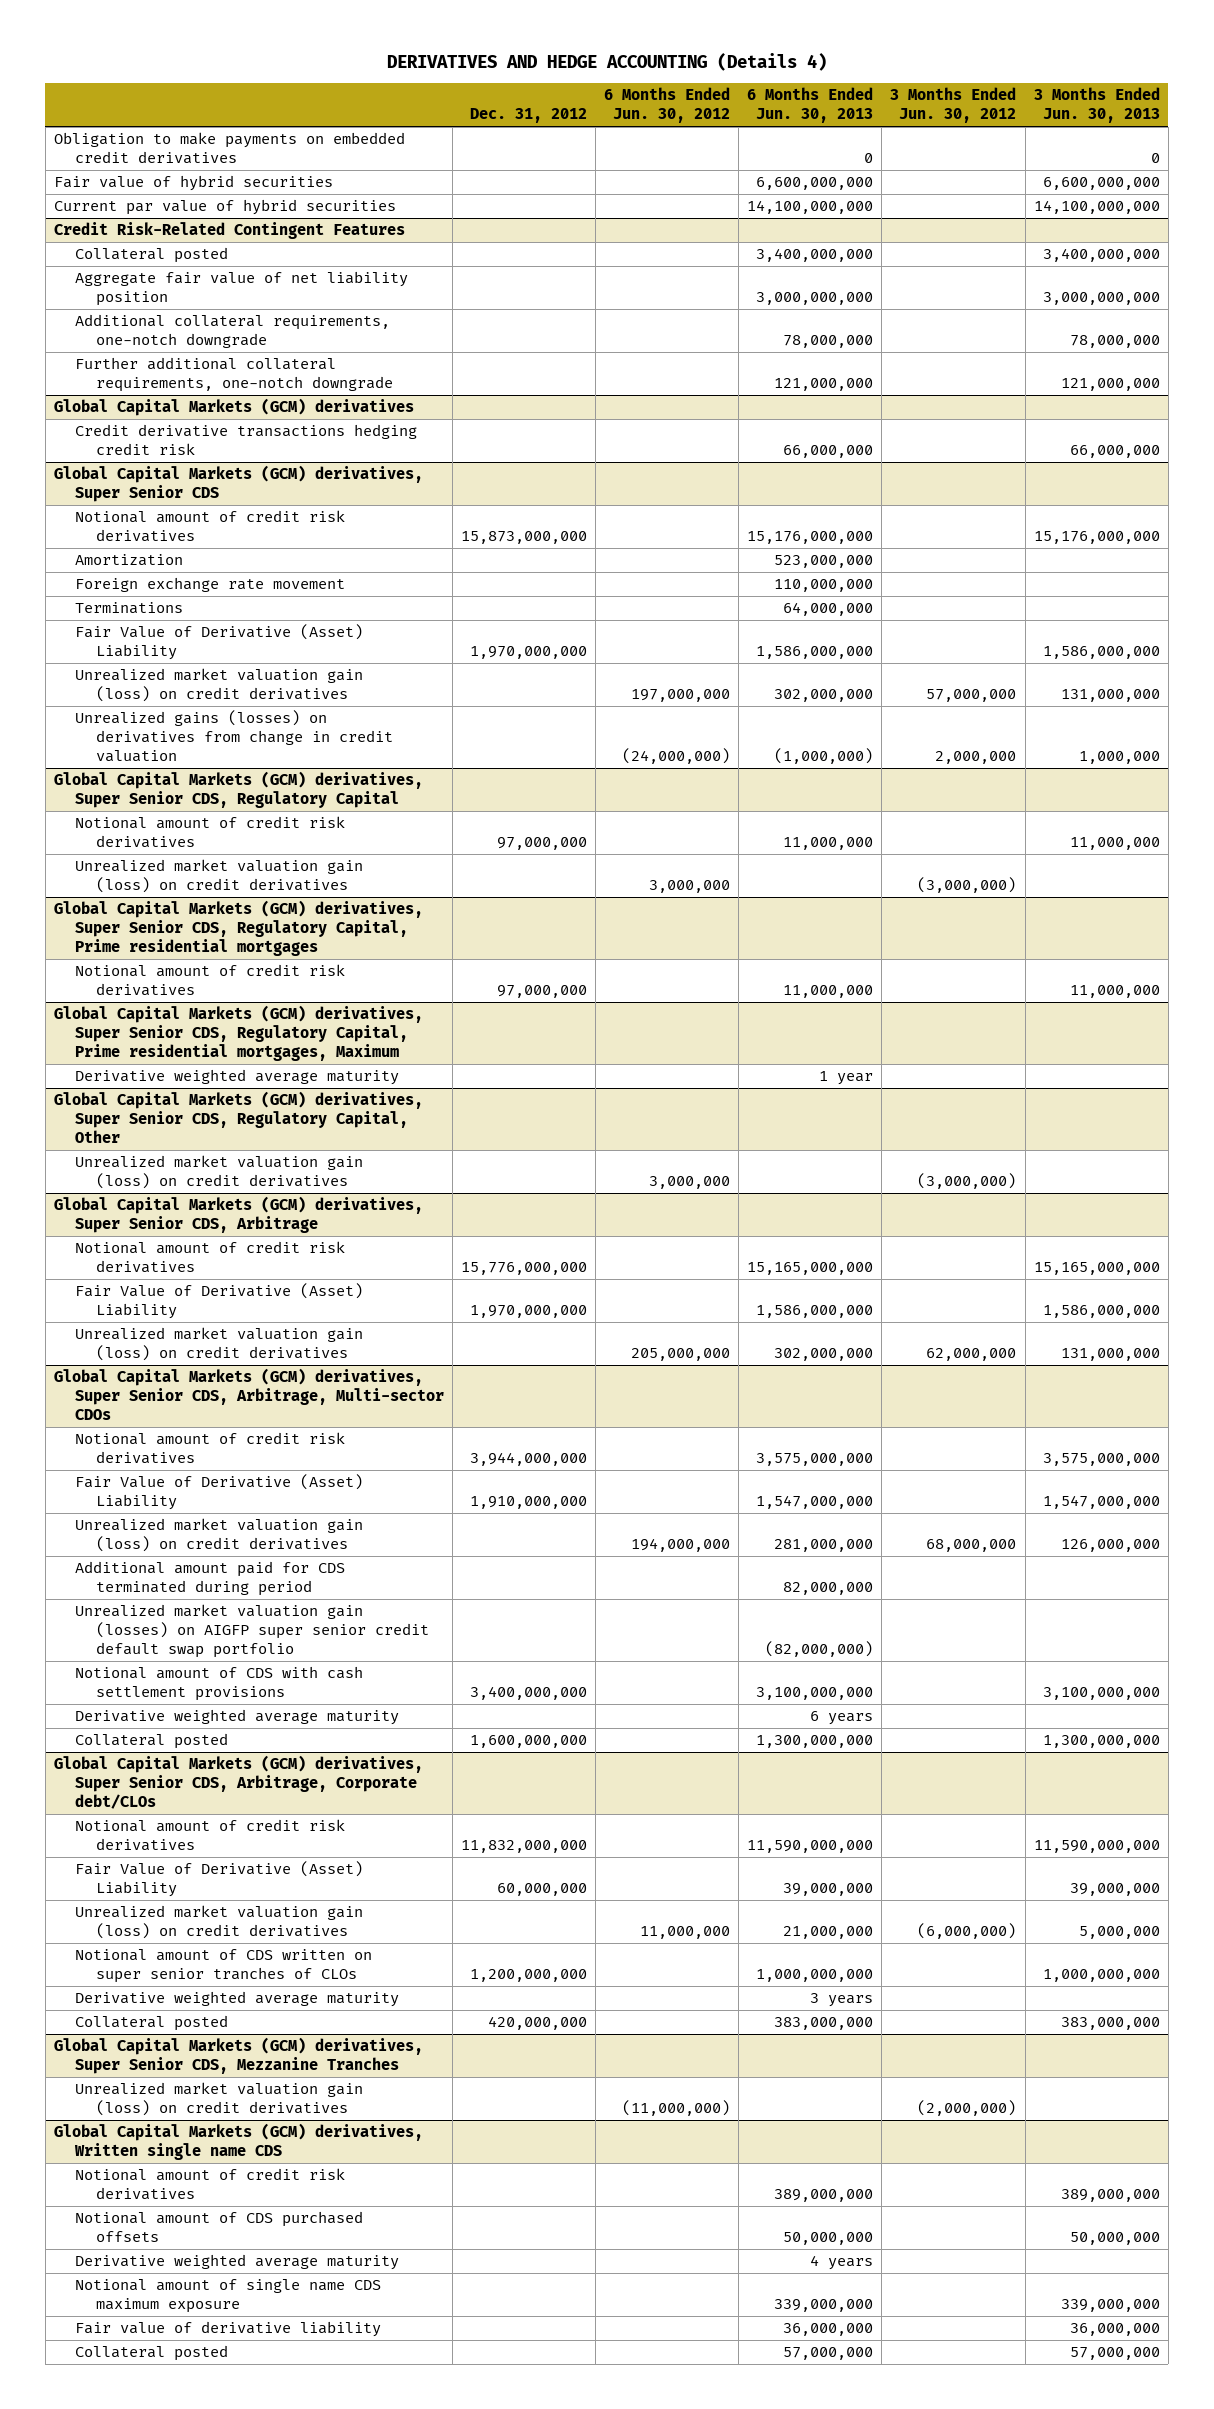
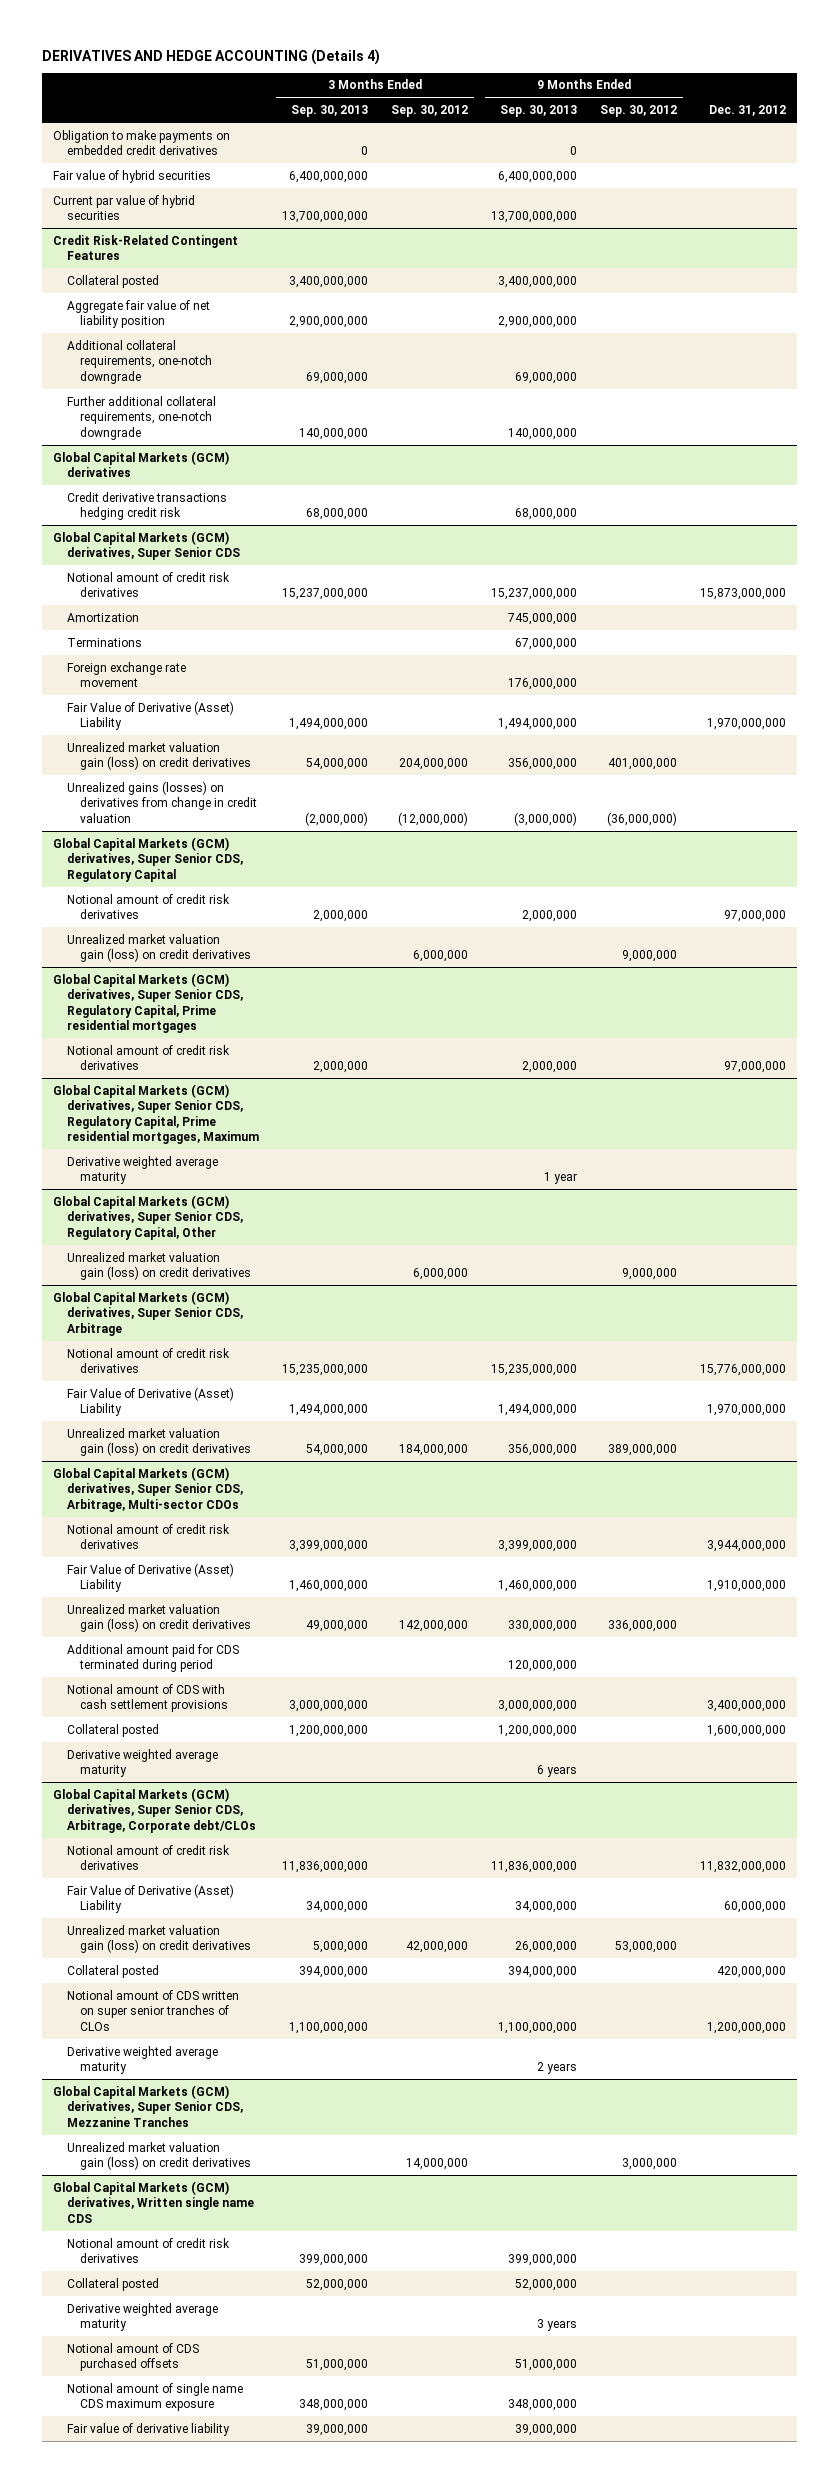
- | Dec. 31, 2012 | 6 Months Ended Jun. 30, 2012 | 6 Months Ended Jun. 30, 2013 | 3 Months Ended Jun. 30, 2012 | 3 Months Ended Jun. 30, 2013
+ | 3 Months Ended Sep. 30, 2013 | 3 Months Ended Sep. 30, 2012 | 9 Months Ended Sep. 30, 2013 | 9 Months Ended Sep. 30, 2012 | Dec. 31, 2012
@ Global Capital Markets (GCM) derivatives, Super Senior CDS
moved down: Foreign exchange rate movement | | | 176,000,000 | |
@ Global Capital Markets (GCM) derivatives, Super Senior CDS, Arbitrage, Multi-sector CDOs
- Unrealized market valuation gain (losses) on AIGFP super senior credit default swap portfolio | | | (82,000,000) | |
moved down: Derivative weighted average maturity | | | 6 years | |
@ Global Capital Markets (GCM) derivatives, Super Senior CDS, Arbitrage, Corporate debt/CLOs
moved up: Collateral posted | 394,000,000 | | 394,000,000 | | 420,000,000
@ Global Capital Markets (GCM) derivatives, Written single name CDS
moved up: Collateral posted | 52,000,000 | | 52,000,000 | |
moved down: Notional amount of CDS purchased offsets | 51,000,000 | | 51,000,000 | |

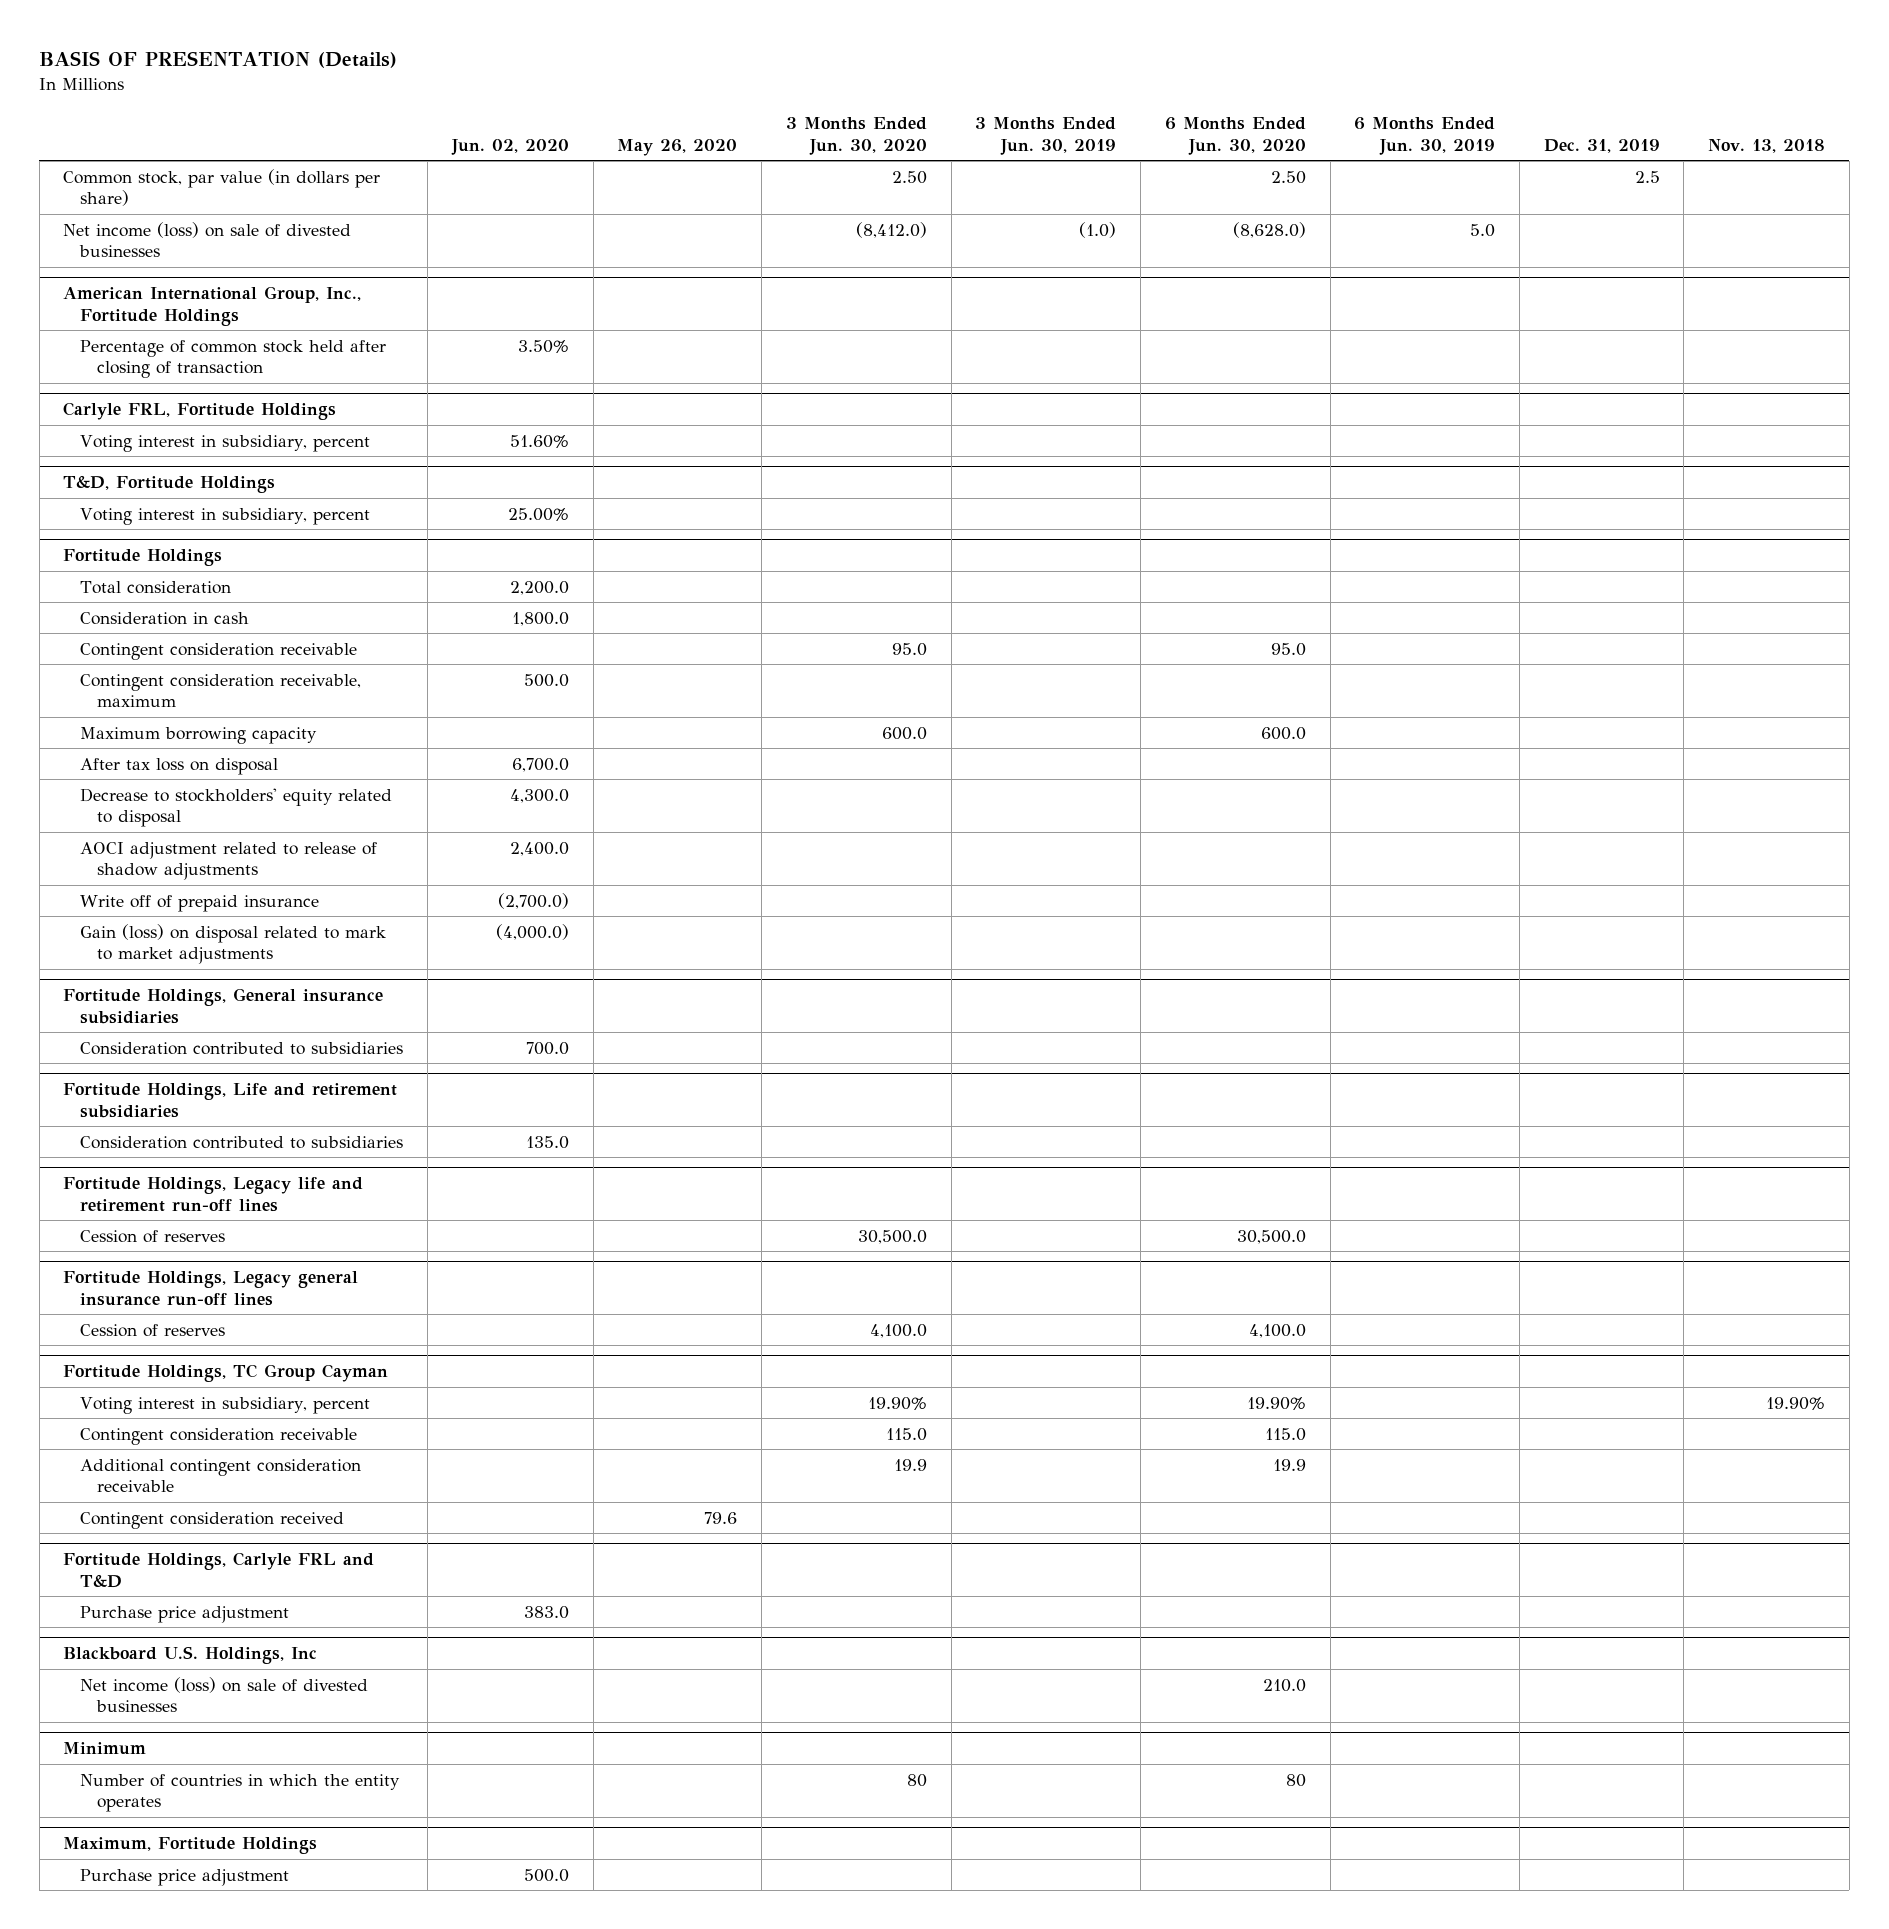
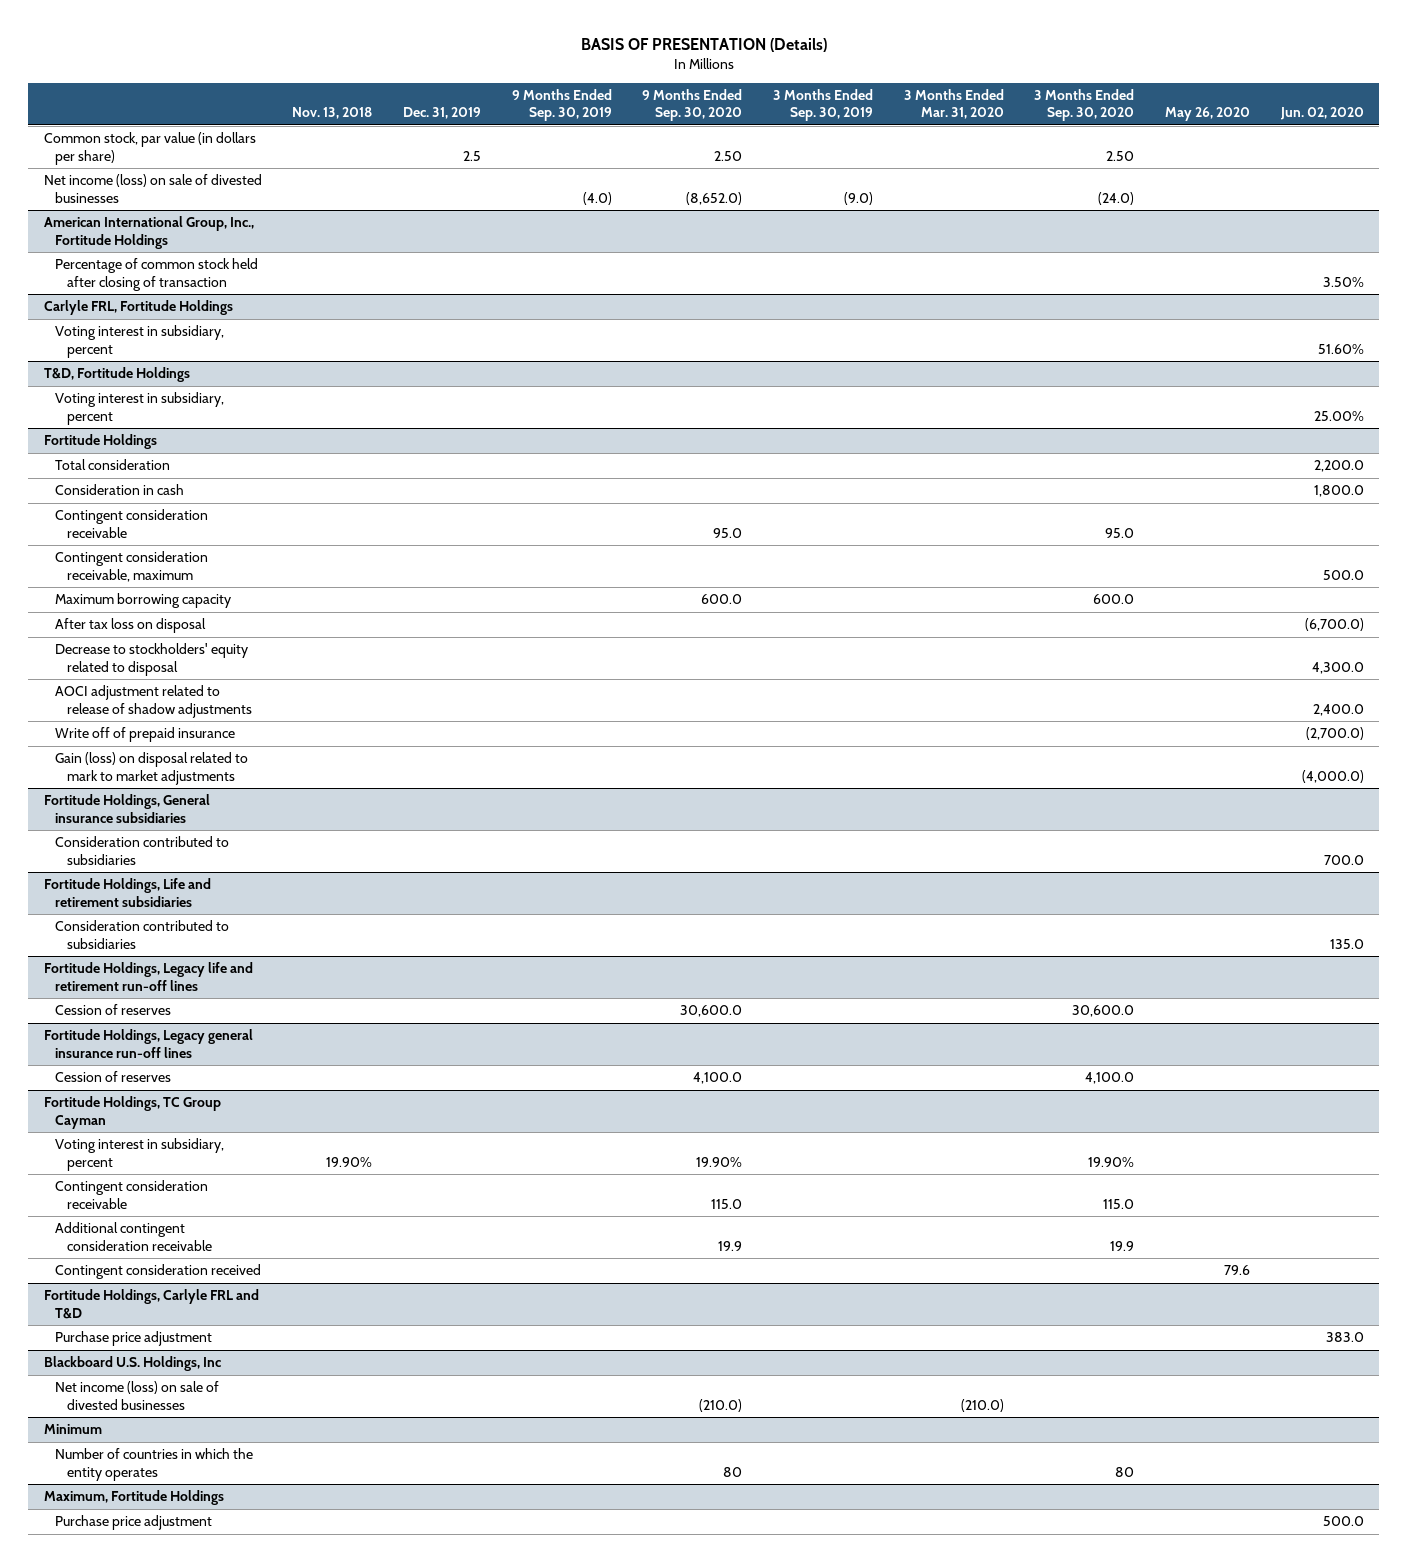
- | Jun. 02, 2020 | May 26, 2020 | 3 Months Ended Jun. 30, 2020 | 3 Months Ended Jun. 30, 2019 | 6 Months Ended Jun. 30, 2020 | 6 Months Ended Jun. 30, 2019 | Dec. 31, 2019 | Nov. 13, 2018
+ | Nov. 13, 2018 | Dec. 31, 2019 | 9 Months Ended Sep. 30, 2019 | 9 Months Ended Sep. 30, 2020 | 3 Months Ended Sep. 30, 2019 | 3 Months Ended Mar. 31, 2020 | 3 Months Ended Sep. 30, 2020 | May 26, 2020 | Jun. 02, 2020
@ Fortitude Holdings
- After tax loss on disposal | 6,700.0 | | | | | | |
+ After tax loss on disposal | | | | | | | | | (6,700.0)

